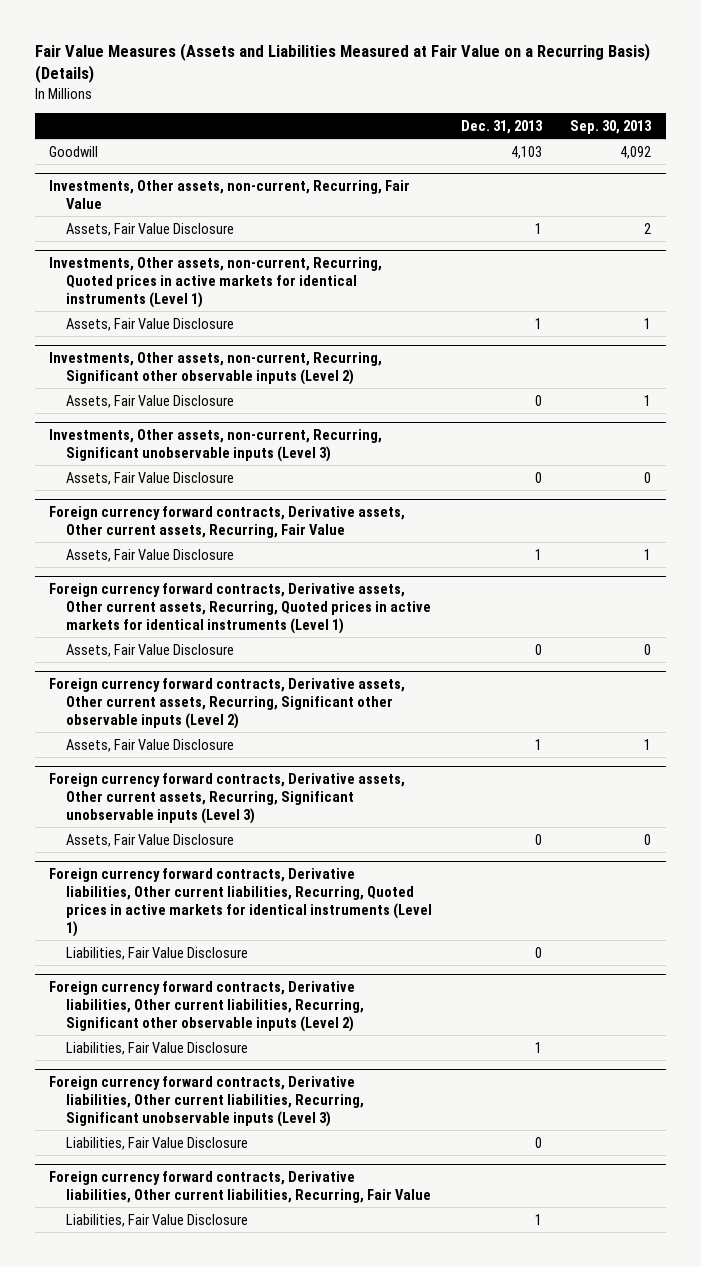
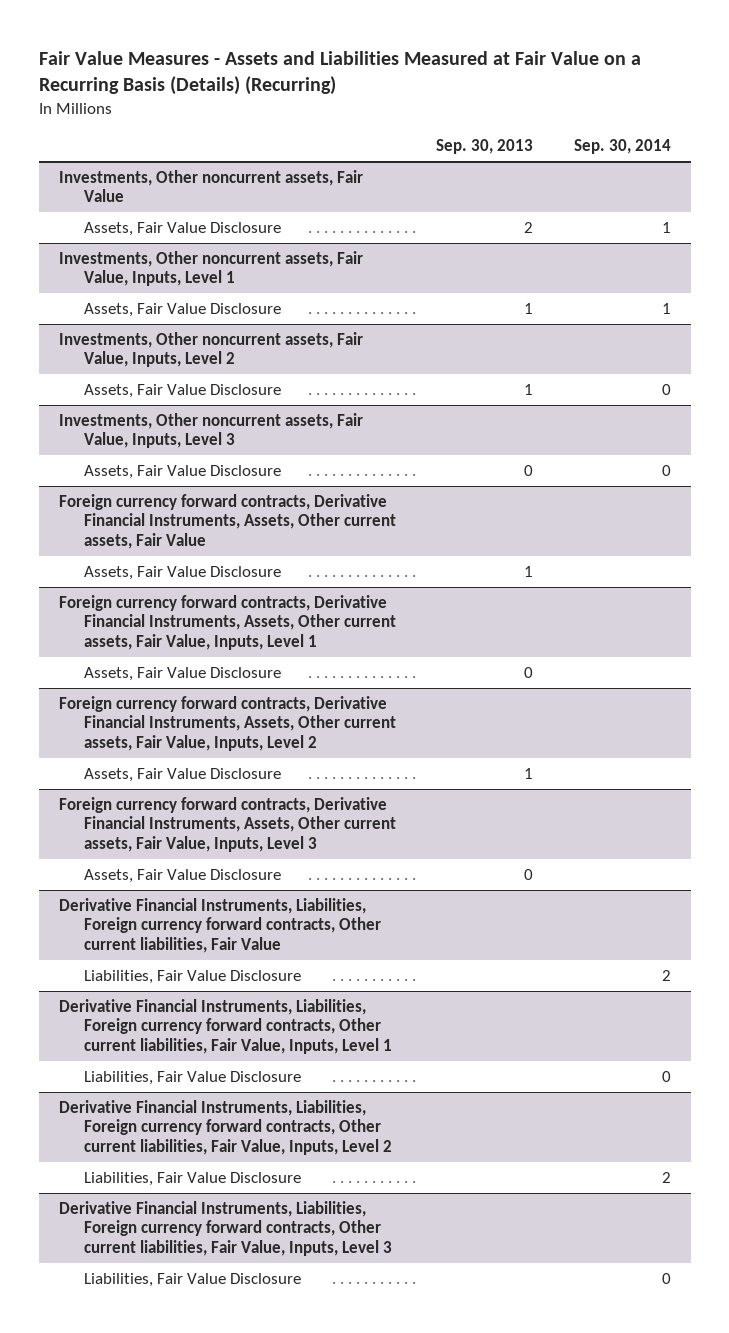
- Fair Value Measures (Assets and Liabilities Measured at Fair Value on a Recurring Basis) (Details)
+ Fair Value Measures - Assets and Liabilities Measured at Fair Value on a Recurring Basis (Details) (Recurring)
- | Dec. 31, 2013 | Sep. 30, 2013
+ | Sep. 30, 2013 | Sep. 30, 2014
- Goodwill | 4,103 | 4,092
- Investments, Other assets, non-current, Recurring, Fair Value
+ Investments, Other noncurrent assets, Fair Value
- Investments, Other assets, non-current, Recurring, Quoted prices in active markets for identical instruments (Level 1)
+ Investments, Other noncurrent assets, Fair Value, Inputs, Level 1
- Investments, Other assets, non-current, Recurring, Significant other observable inputs (Level 2)
+ Investments, Other noncurrent assets, Fair Value, Inputs, Level 2
- Investments, Other assets, non-current, Recurring, Significant unobservable inputs (Level 3)
+ Investments, Other noncurrent assets, Fair Value, Inputs, Level 3
- Foreign currency forward contracts, Derivative assets, Other current assets, Recurring, Fair Value
+ Foreign currency forward contracts, Derivative Financial Instruments, Assets, Other current assets, Fair Value
- Foreign currency forward contracts, Derivative assets, Other current assets, Recurring, Quoted prices in active markets for identical instruments (Level 1)
+ Foreign currency forward contracts, Derivative Financial Instruments, Assets, Other current assets, Fair Value, Inputs, Level 1
- Foreign currency forward contracts, Derivative assets, Other current assets, Recurring, Significant other observable inputs (Level 2)
+ Foreign currency forward contracts, Derivative Financial Instruments, Assets, Other current assets, Fair Value, Inputs, Level 2
- Foreign currency forward contracts, Derivative assets, Other current assets, Recurring, Significant unobservable inputs (Level 3)
+ Foreign currency forward contracts, Derivative Financial Instruments, Assets, Other current assets, Fair Value, Inputs, Level 3
- Foreign currency forward contracts, Derivative liabilities, Other current liabilities, Recurring, Quoted prices in active markets for identical instruments (Level 1)
+ Derivative Financial Instruments, Liabilities, Foreign currency forward contracts, Other current liabilities, Fair Value
- Foreign currency forward contracts, Derivative liabilities, Other current liabilities, Recurring, Significant other observable inputs (Level 2)
+ Derivative Financial Instruments, Liabilities, Foreign currency forward contracts, Other current liabilities, Fair Value, Inputs, Level 1
- Foreign currency forward contracts, Derivative liabilities, Other current liabilities, Recurring, Significant unobservable inputs (Level 3)
+ Derivative Financial Instruments, Liabilities, Foreign currency forward contracts, Other current liabilities, Fair Value, Inputs, Level 2
- Foreign currency forward contracts, Derivative liabilities, Other current liabilities, Recurring, Fair Value
+ Derivative Financial Instruments, Liabilities, Foreign currency forward contracts, Other current liabilities, Fair Value, Inputs, Level 3

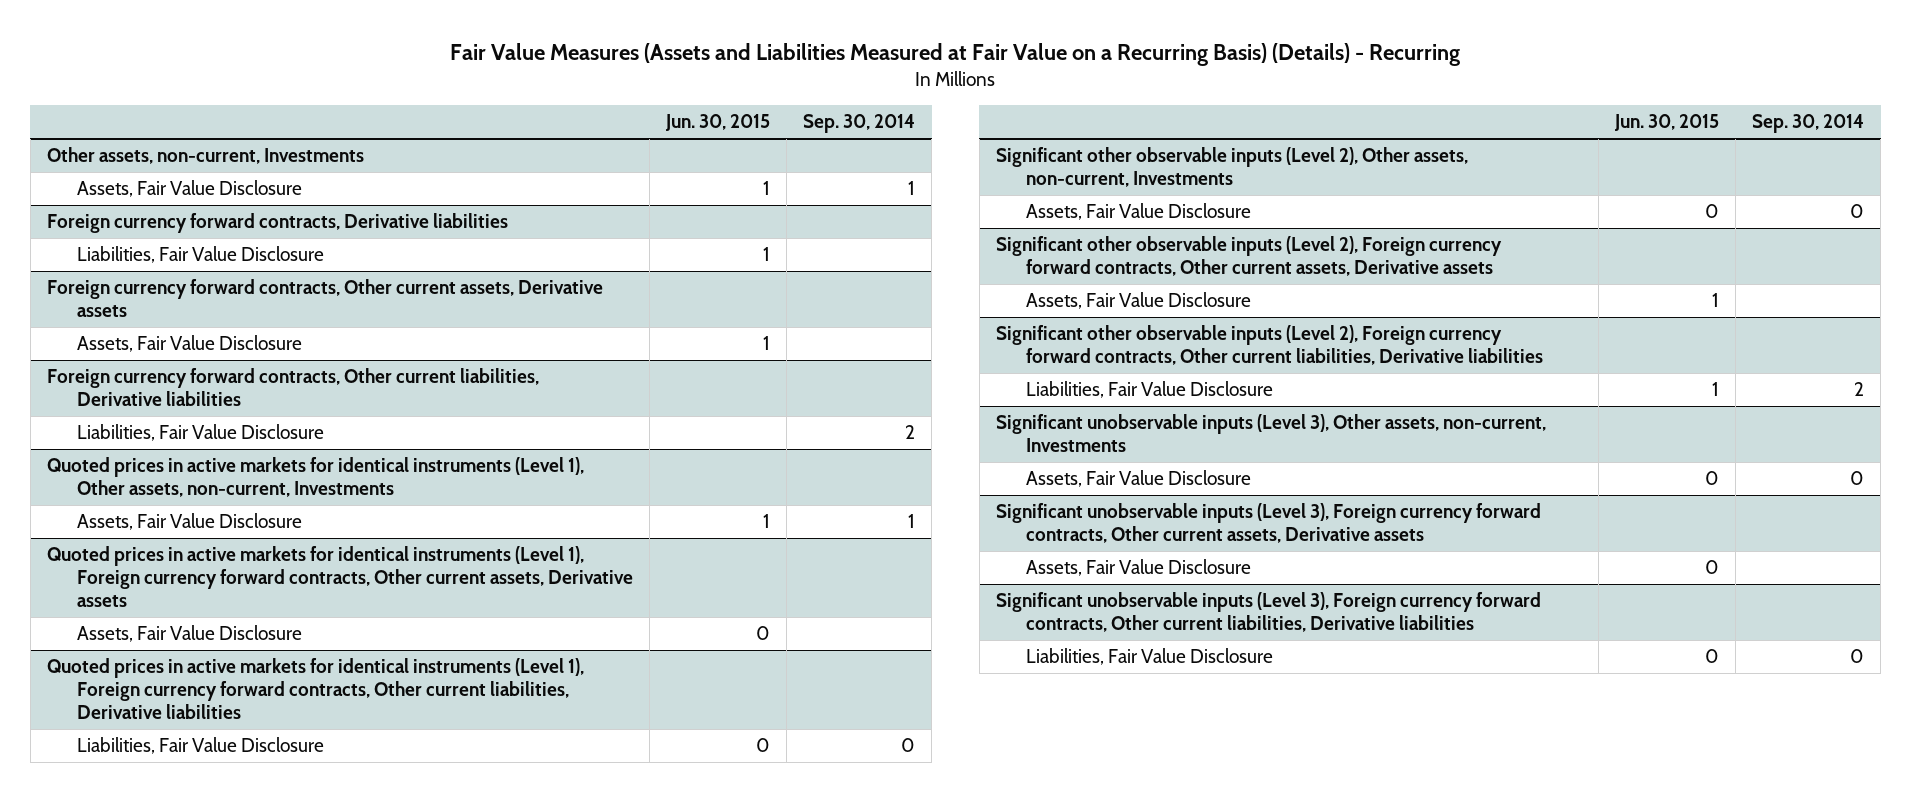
- Fair Value Measures - Assets and Liabilities Measured at Fair Value on a Recurring Basis (Details) (Recurring)
+ Fair Value Measures (Assets and Liabilities Measured at Fair Value on a Recurring Basis) (Details) - Recurring
- | Sep. 30, 2013 | Sep. 30, 2014
+ | Jun. 30, 2015 | Sep. 30, 2014
- Investments, Other noncurrent assets, Fair Value
- Assets, Fair Value Disclosure | 2 | 1
- Investments, Other noncurrent assets, Fair Value, Inputs, Level 1
+ Other assets, non-current, Investments
- Investments, Other noncurrent assets, Fair Value, Inputs, Level 2
- Assets, Fair Value Disclosure | 1 | 0
- Investments, Other noncurrent assets, Fair Value, Inputs, Level 3
- Assets, Fair Value Disclosure | 0 | 0
- Foreign currency forward contracts, Derivative Financial Instruments, Assets, Other current assets, Fair Value
- Assets, Fair Value Disclosure | 1 |
- Foreign currency forward contracts, Derivative Financial Instruments, Assets, Other current assets, Fair Value, Inputs, Level 1
- Assets, Fair Value Disclosure | 0 |
- Foreign currency forward contracts, Derivative Financial Instruments, Assets, Other current assets, Fair Value, Inputs, Level 2
- Assets, Fair Value Disclosure | 1 |
- Foreign currency forward contracts, Derivative Financial Instruments, Assets, Other current assets, Fair Value, Inputs, Level 3
+ Foreign currency forward contracts, Derivative liabilities
+ Liabilities, Fair Value Disclosure | 1 |
+ Foreign currency forward contracts, Other current assets, Derivative assets
- Derivative Financial Instruments, Liabilities, Foreign currency forward contracts, Other current liabilities, Fair Value
+ Foreign currency forward contracts, Other current liabilities, Derivative liabilities
- Derivative Financial Instruments, Liabilities, Foreign currency forward contracts, Other current liabilities, Fair Value, Inputs, Level 1
+ Quoted prices in active markets for identical instruments (Level 1), Other assets, non-current, Investments
+ Assets, Fair Value Disclosure | 1 | 1
+ Quoted prices in active markets for identical instruments (Level 1), Foreign currency forward contracts, Other current assets, Derivative assets
+ Assets, Fair Value Disclosure | 0 |
+ Quoted prices in active markets for identical instruments (Level 1), Foreign currency forward contracts, Other current liabilities, Derivative liabilities
- Derivative Financial Instruments, Liabilities, Foreign currency forward contracts, Other current liabilities, Fair Value, Inputs, Level 2
+ Significant other observable inputs (Level 2), Other assets, non-current, Investments
+ Assets, Fair Value Disclosure | 0 | 0
+ Significant other observable inputs (Level 2), Foreign currency forward contracts, Other current assets, Derivative assets
+ Assets, Fair Value Disclosure | 1 |
+ Significant other observable inputs (Level 2), Foreign currency forward contracts, Other current liabilities, Derivative liabilities
- Derivative Financial Instruments, Liabilities, Foreign currency forward contracts, Other current liabilities, Fair Value, Inputs, Level 3
+ Significant unobservable inputs (Level 3), Other assets, non-current, Investments
+ Assets, Fair Value Disclosure | 0 | 0
+ Significant unobservable inputs (Level 3), Foreign currency forward contracts, Other current assets, Derivative assets
+ Assets, Fair Value Disclosure | 0 |
+ Significant unobservable inputs (Level 3), Foreign currency forward contracts, Other current liabilities, Derivative liabilities

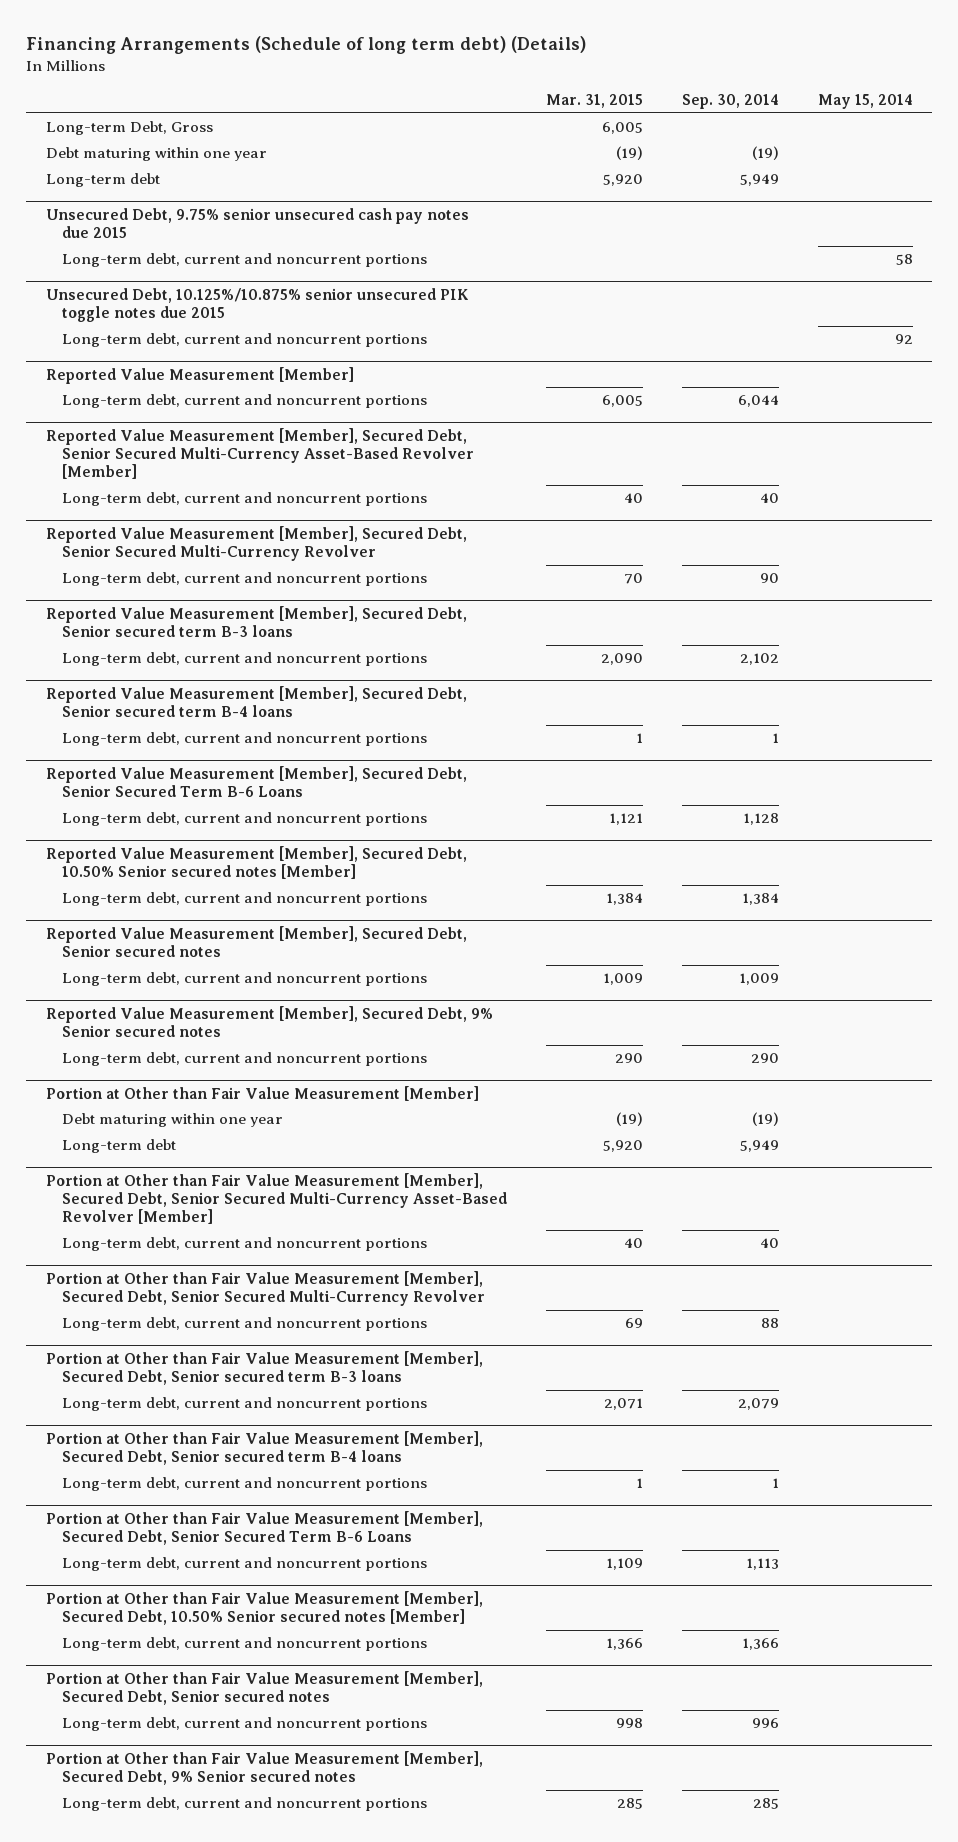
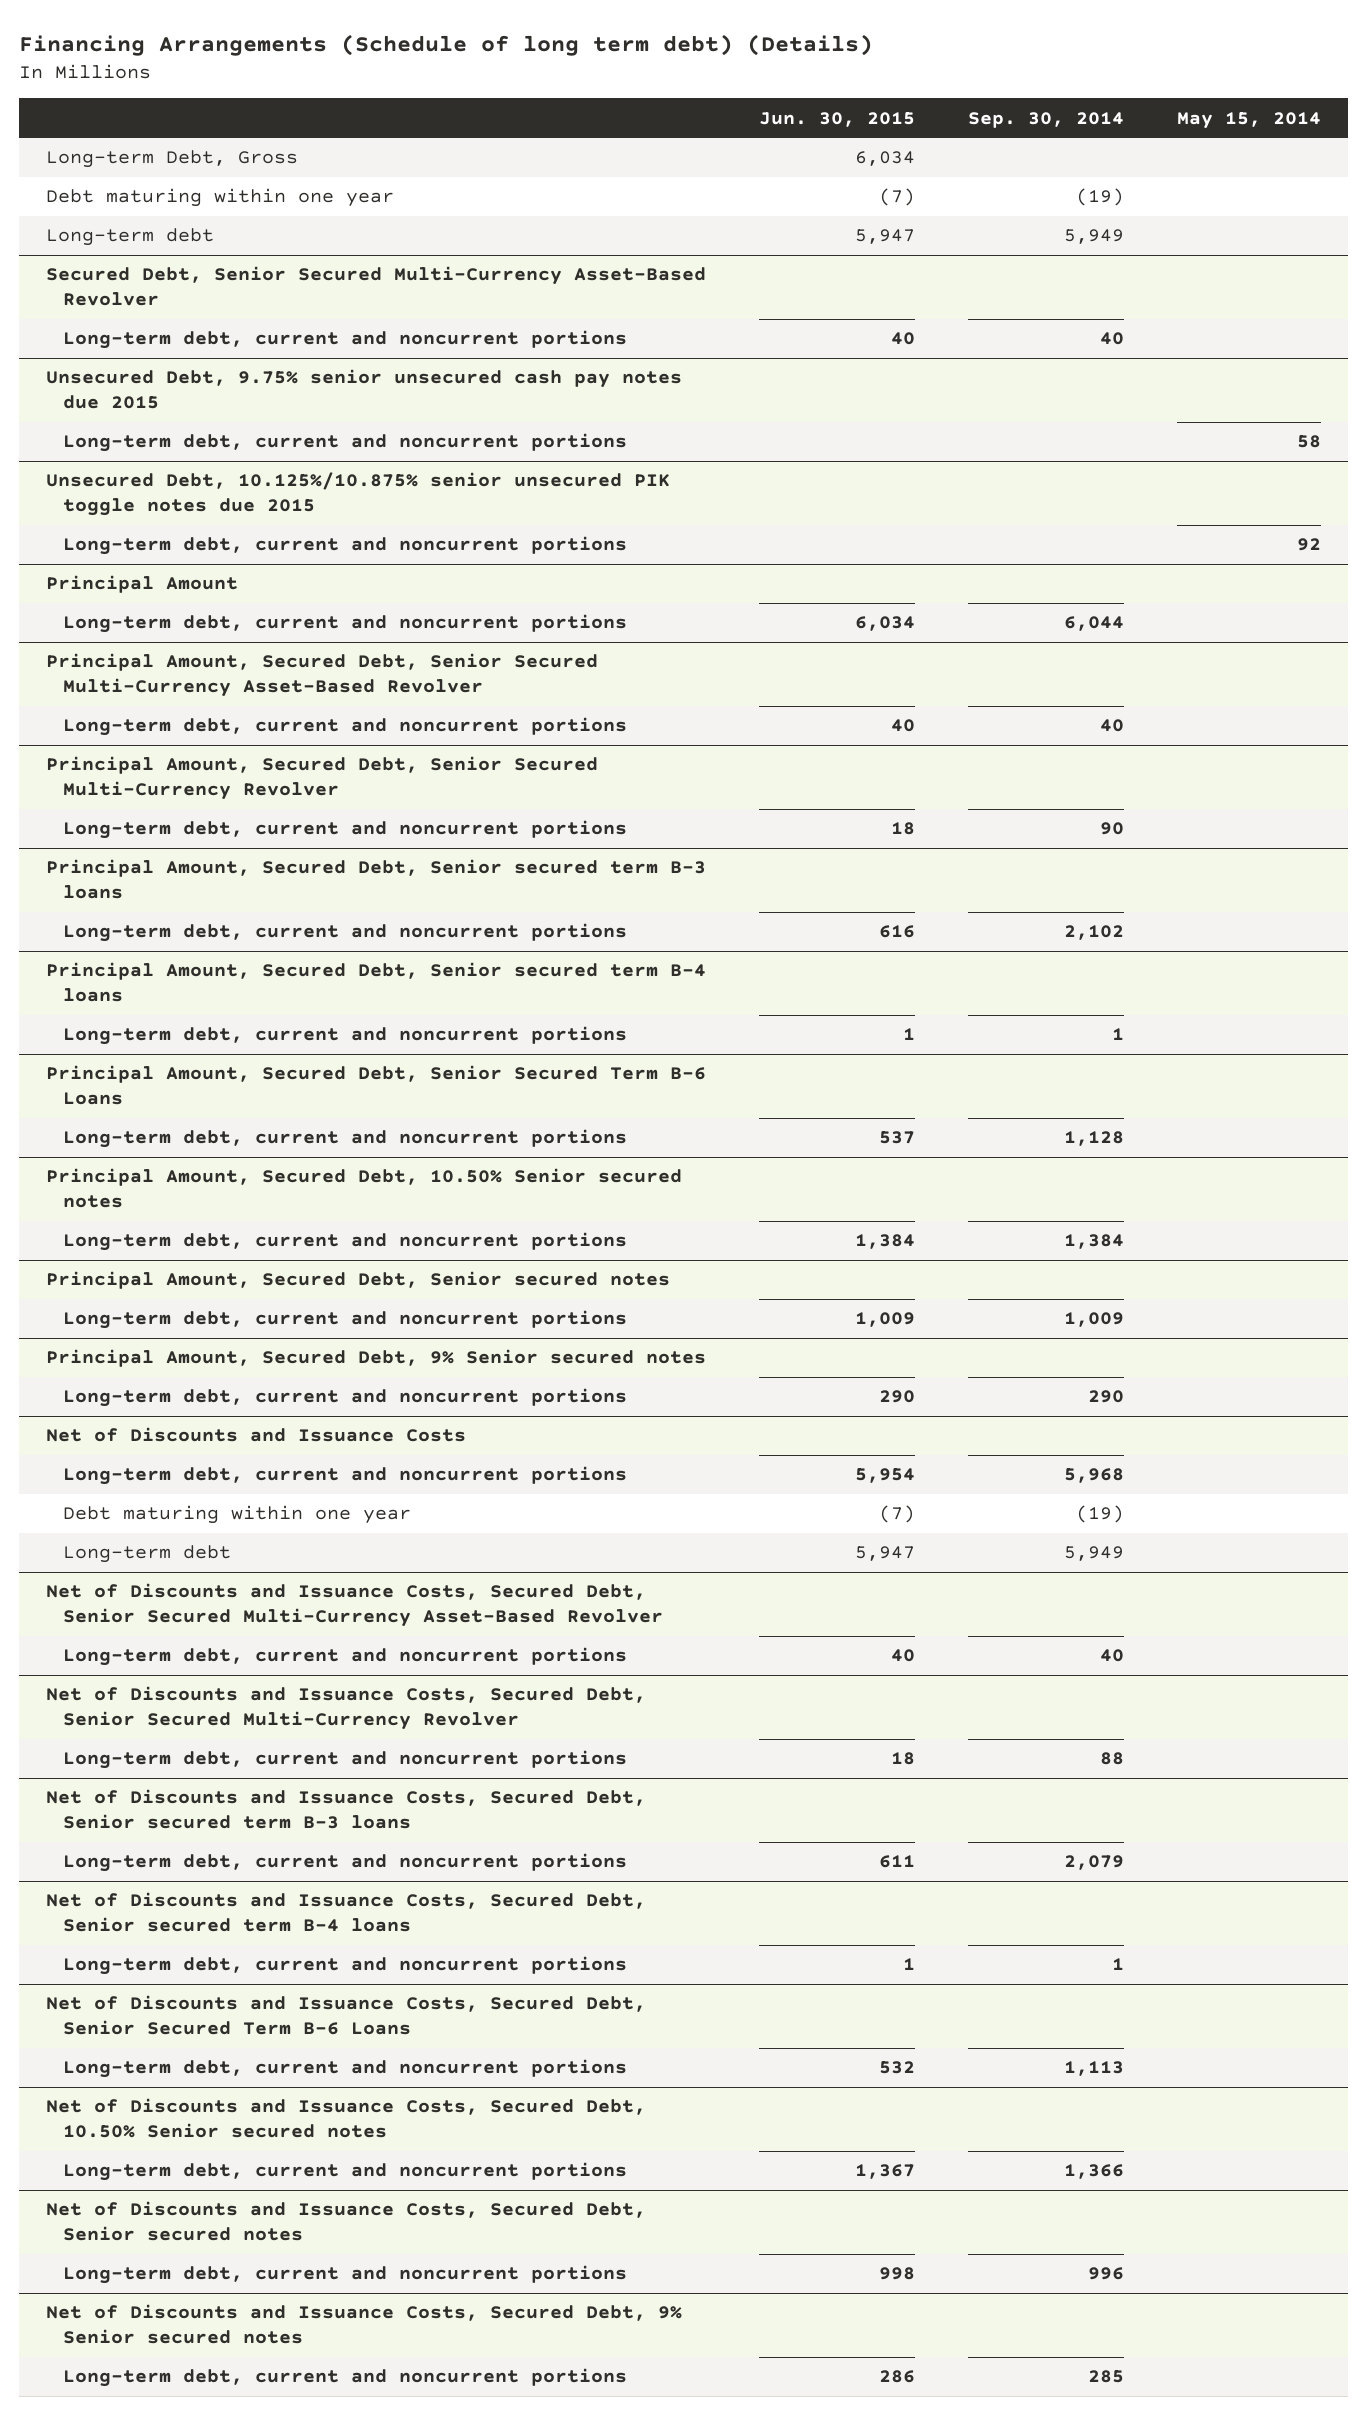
- | Mar. 31, 2015 | Sep. 30, 2014 | May 15, 2014
+ | Jun. 30, 2015 | Sep. 30, 2014 | May 15, 2014
+ Secured Debt, Senior Secured Multi-Currency Asset-Based Revolver
+ Long-term debt, current and noncurrent portions | 40 | 40 |
- Reported Value Measurement [Member]
+ Principal Amount
- Reported Value Measurement [Member], Secured Debt, Senior Secured Multi-Currency Asset-Based Revolver [Member]
+ Principal Amount, Secured Debt, Senior Secured Multi-Currency Asset-Based Revolver
- Reported Value Measurement [Member], Secured Debt, Senior Secured Multi-Currency Revolver
+ Principal Amount, Secured Debt, Senior Secured Multi-Currency Revolver
- Reported Value Measurement [Member], Secured Debt, Senior secured term B-3 loans
+ Principal Amount, Secured Debt, Senior secured term B-3 loans
- Reported Value Measurement [Member], Secured Debt, Senior secured term B-4 loans
+ Principal Amount, Secured Debt, Senior secured term B-4 loans
- Reported Value Measurement [Member], Secured Debt, Senior Secured Term B-6 Loans
+ Principal Amount, Secured Debt, Senior Secured Term B-6 Loans
- Reported Value Measurement [Member], Secured Debt, 10.50% Senior secured notes [Member]
+ Principal Amount, Secured Debt, 10.50% Senior secured notes
- Reported Value Measurement [Member], Secured Debt, Senior secured notes
+ Principal Amount, Secured Debt, Senior secured notes
- Reported Value Measurement [Member], Secured Debt, 9% Senior secured notes
+ Principal Amount, Secured Debt, 9% Senior secured notes
- Portion at Other than Fair Value Measurement [Member]
+ Net of Discounts and Issuance Costs
+ Long-term debt, current and noncurrent portions | 5,954 | 5,968 |
- Portion at Other than Fair Value Measurement [Member], Secured Debt, Senior Secured Multi-Currency Asset-Based Revolver [Member]
+ Net of Discounts and Issuance Costs, Secured Debt, Senior Secured Multi-Currency Asset-Based Revolver
- Portion at Other than Fair Value Measurement [Member], Secured Debt, Senior Secured Multi-Currency Revolver
+ Net of Discounts and Issuance Costs, Secured Debt, Senior Secured Multi-Currency Revolver
- Portion at Other than Fair Value Measurement [Member], Secured Debt, Senior secured term B-3 loans
+ Net of Discounts and Issuance Costs, Secured Debt, Senior secured term B-3 loans
- Portion at Other than Fair Value Measurement [Member], Secured Debt, Senior secured term B-4 loans
+ Net of Discounts and Issuance Costs, Secured Debt, Senior secured term B-4 loans
- Portion at Other than Fair Value Measurement [Member], Secured Debt, Senior Secured Term B-6 Loans
+ Net of Discounts and Issuance Costs, Secured Debt, Senior Secured Term B-6 Loans
- Portion at Other than Fair Value Measurement [Member], Secured Debt, 10.50% Senior secured notes [Member]
+ Net of Discounts and Issuance Costs, Secured Debt, 10.50% Senior secured notes
- Portion at Other than Fair Value Measurement [Member], Secured Debt, Senior secured notes
+ Net of Discounts and Issuance Costs, Secured Debt, Senior secured notes
- Portion at Other than Fair Value Measurement [Member], Secured Debt, 9% Senior secured notes
+ Net of Discounts and Issuance Costs, Secured Debt, 9% Senior secured notes

